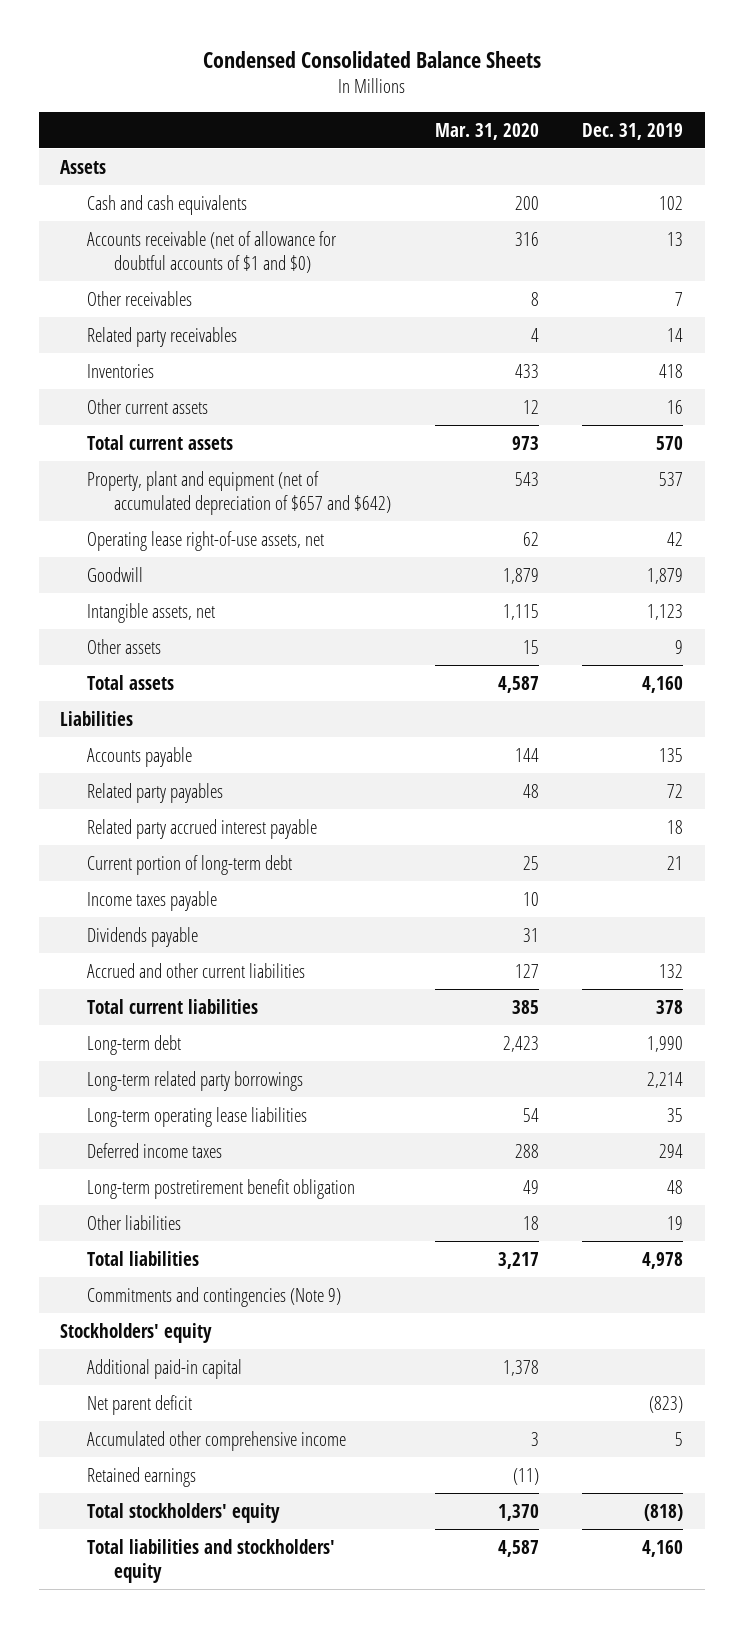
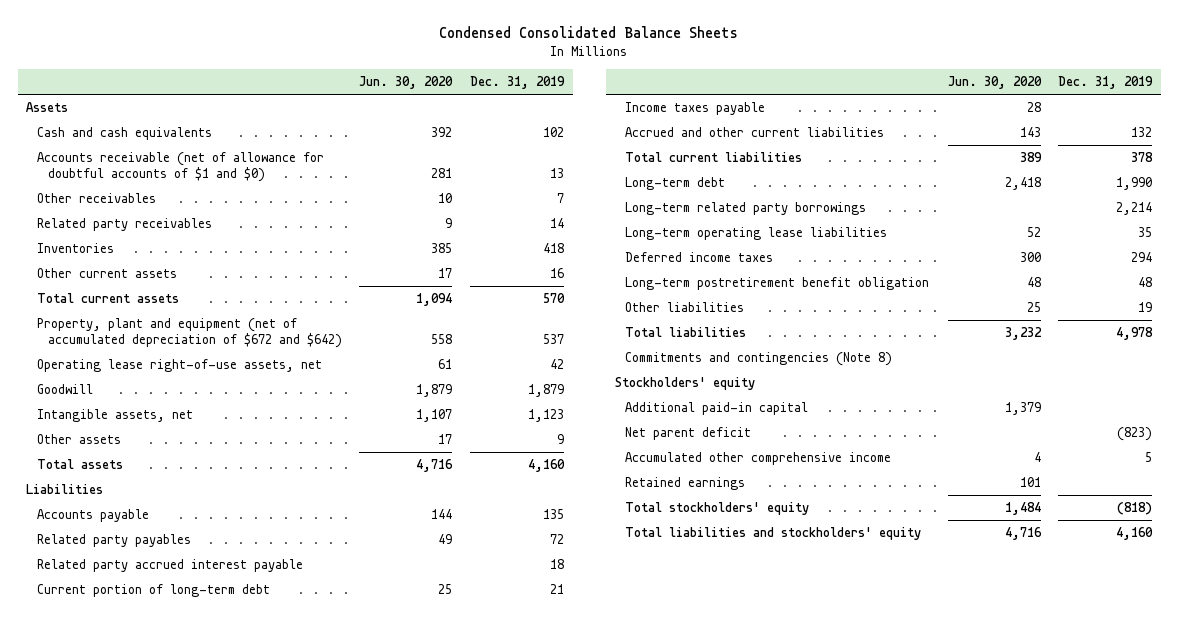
- | Mar. 31, 2020 | Dec. 31, 2019
+ | Jun. 30, 2020 | Dec. 31, 2019
- Property, plant and equipment (net of accumulated depreciation of $657 and $642) | 543 | 537
+ Property, plant and equipment (net of accumulated depreciation of $672 and $642) | 558 | 537
- Dividends payable | 31 |
- Commitments and contingencies (Note 9)
+ Commitments and contingencies (Note 8)

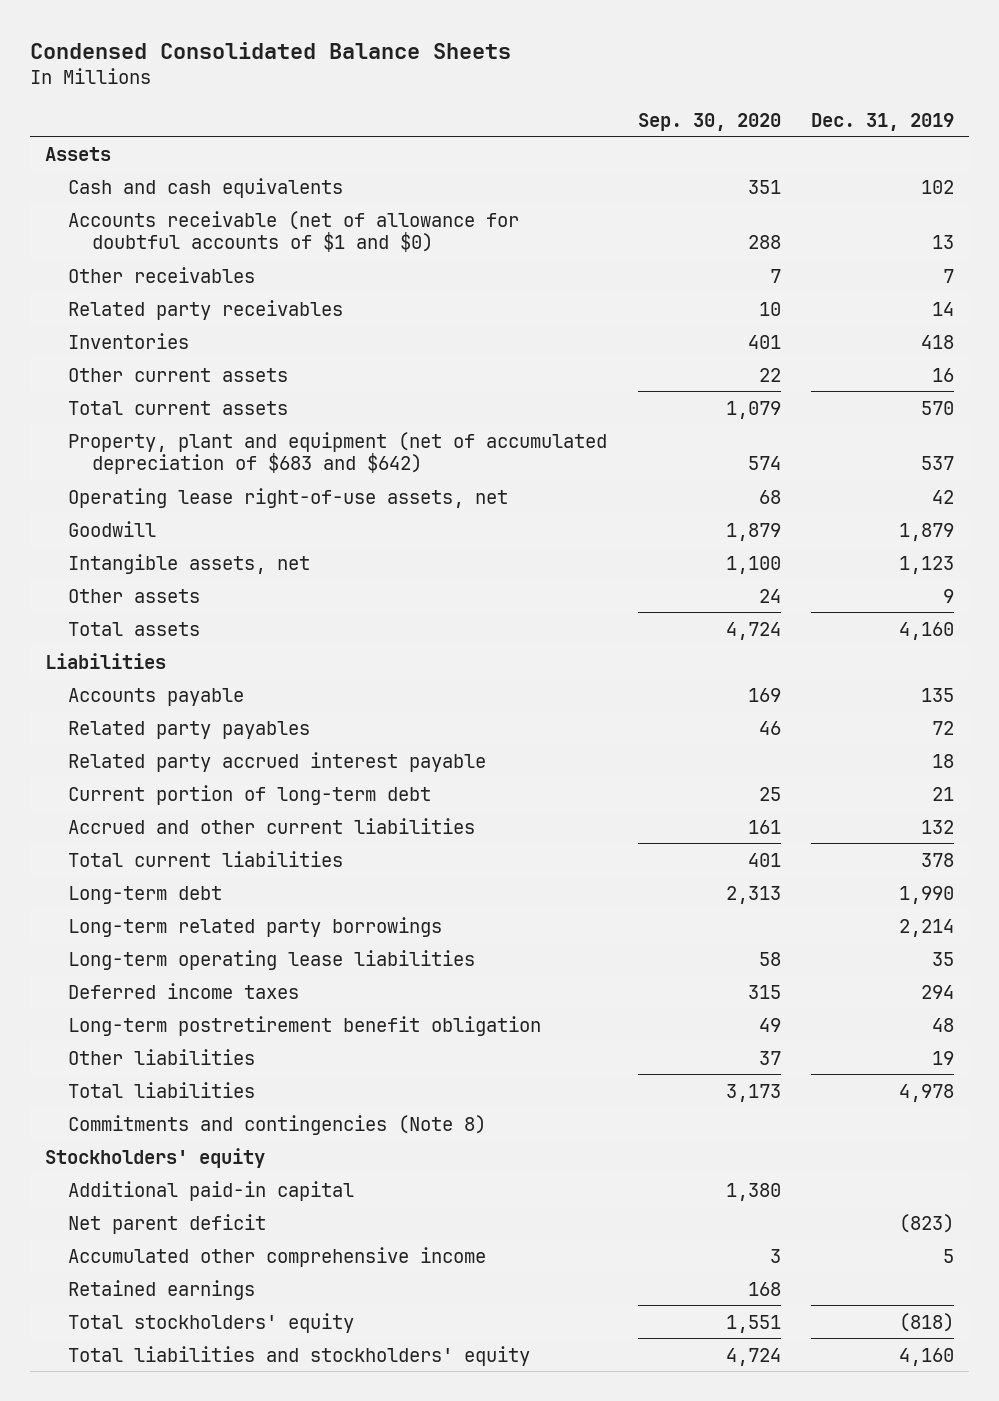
- | Jun. 30, 2020 | Dec. 31, 2019
+ | Sep. 30, 2020 | Dec. 31, 2019
- Property, plant and equipment (net of accumulated depreciation of $672 and $642) | 558 | 537
+ Property, plant and equipment (net of accumulated depreciation of $683 and $642) | 574 | 537
- Income taxes payable | 28 |

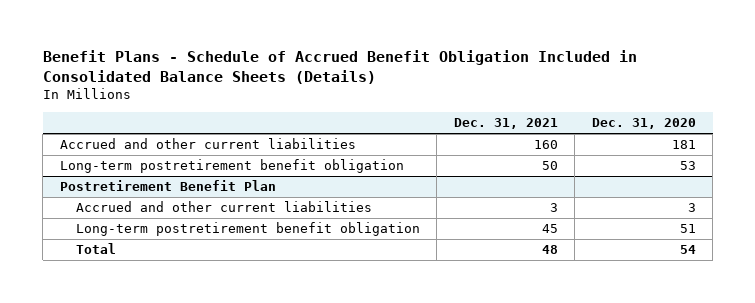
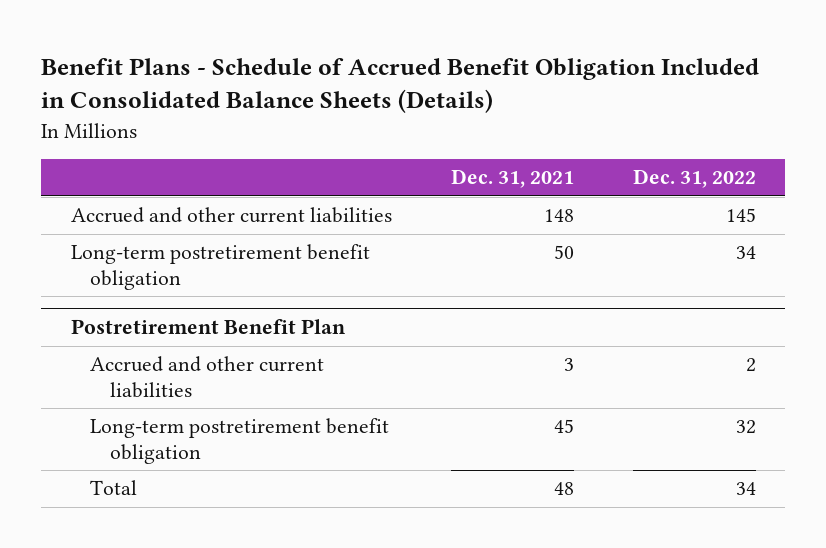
- | Dec. 31, 2021 | Dec. 31, 2020
+ | Dec. 31, 2021 | Dec. 31, 2022
- Accrued and other current liabilities | 160 | 181
+ Accrued and other current liabilities | 148 | 145

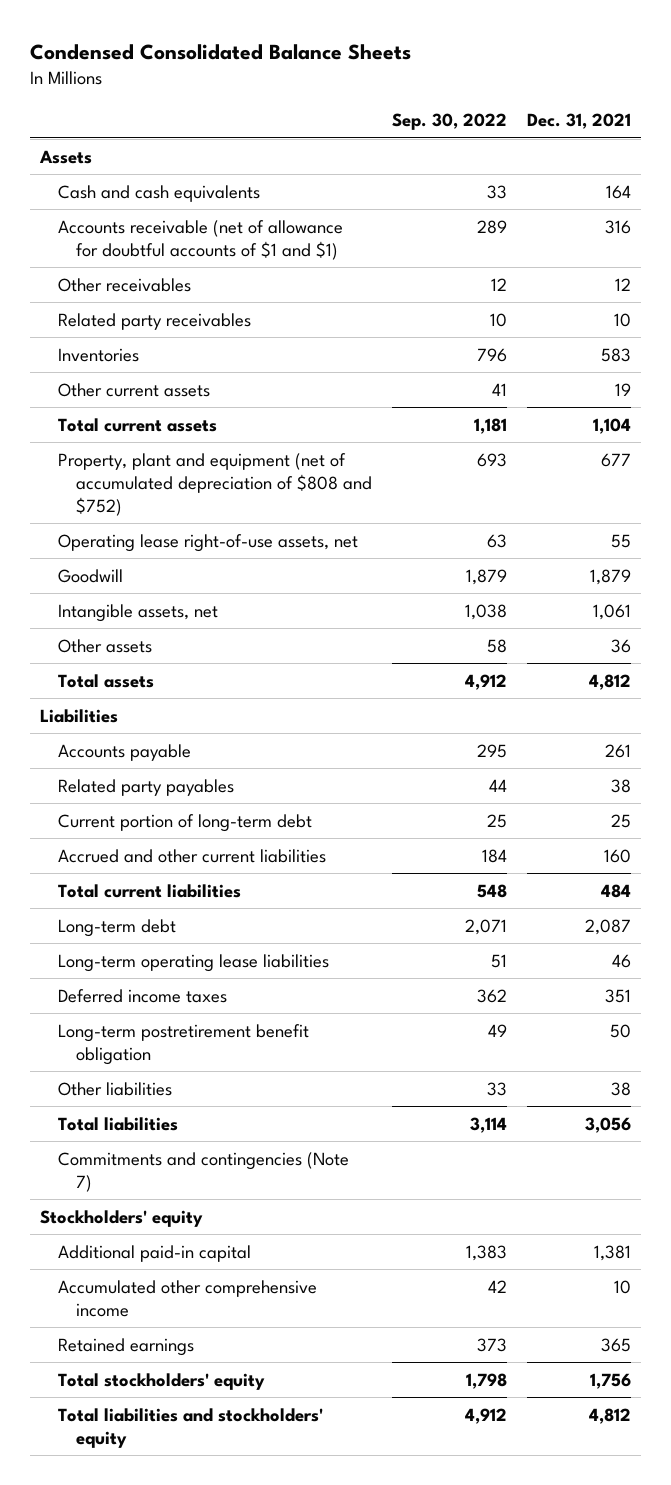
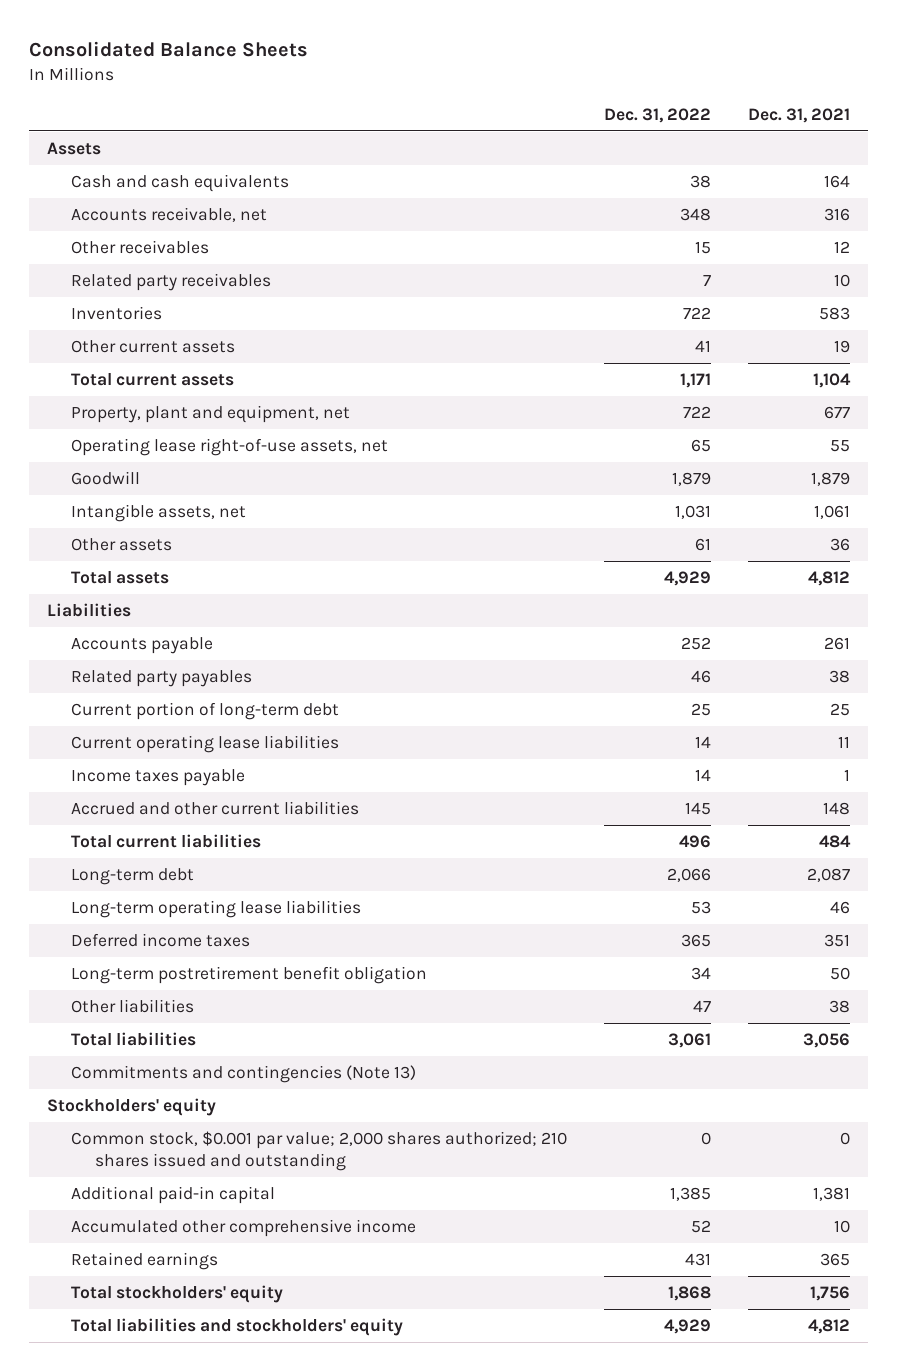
- Condensed Consolidated Balance Sheets
+ Consolidated Balance Sheets
- | Sep. 30, 2022 | Dec. 31, 2021
+ | Dec. 31, 2022 | Dec. 31, 2021
- Accounts receivable (net of allowance for doubtful accounts of $1 and $1) | 289 | 316
+ Accounts receivable, net | 348 | 316
- Property, plant and equipment (net of accumulated depreciation of $808 and $752) | 693 | 677
+ Property, plant and equipment, net | 722 | 677
- Accrued and other current liabilities | 184 | 160
+ Current operating lease liabilities | 14 | 11
+ Income taxes payable | 14 | 1
+ Accrued and other current liabilities | 145 | 148
- Commitments and contingencies (Note 7)
+ Commitments and contingencies (Note 13)
+ Common stock, $0.001 par value; 2,000 shares authorized; 210 shares issued and outstanding | 0 | 0

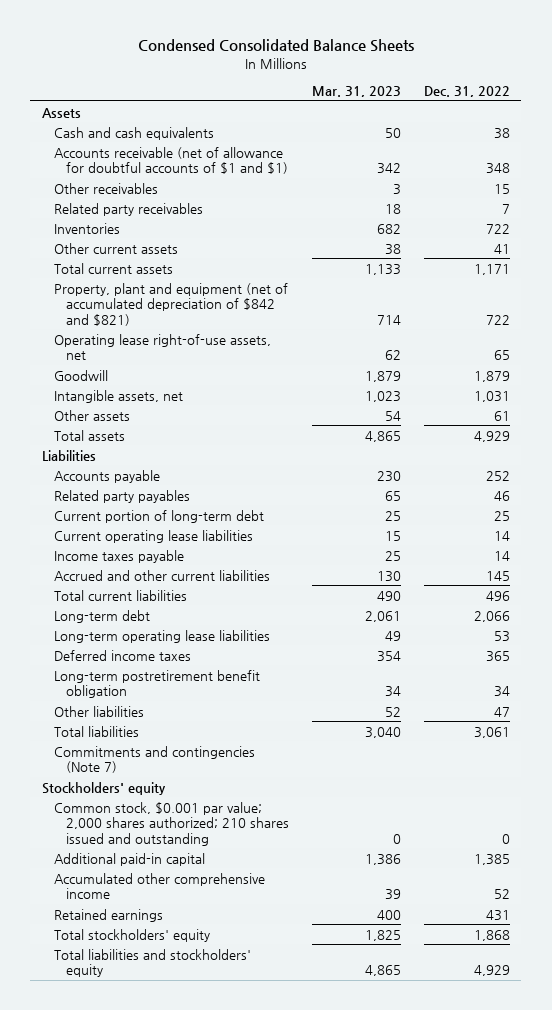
- Consolidated Balance Sheets
+ Condensed Consolidated Balance Sheets
- | Dec. 31, 2022 | Dec. 31, 2021
+ | Mar. 31, 2023 | Dec. 31, 2022
- Accounts receivable, net | 348 | 316
+ Accounts receivable (net of allowance for doubtful accounts of $1 and $1) | 342 | 348
- Property, plant and equipment, net | 722 | 677
+ Property, plant and equipment (net of accumulated depreciation of $842 and $821) | 714 | 722
- Commitments and contingencies (Note 13)
+ Commitments and contingencies (Note 7)

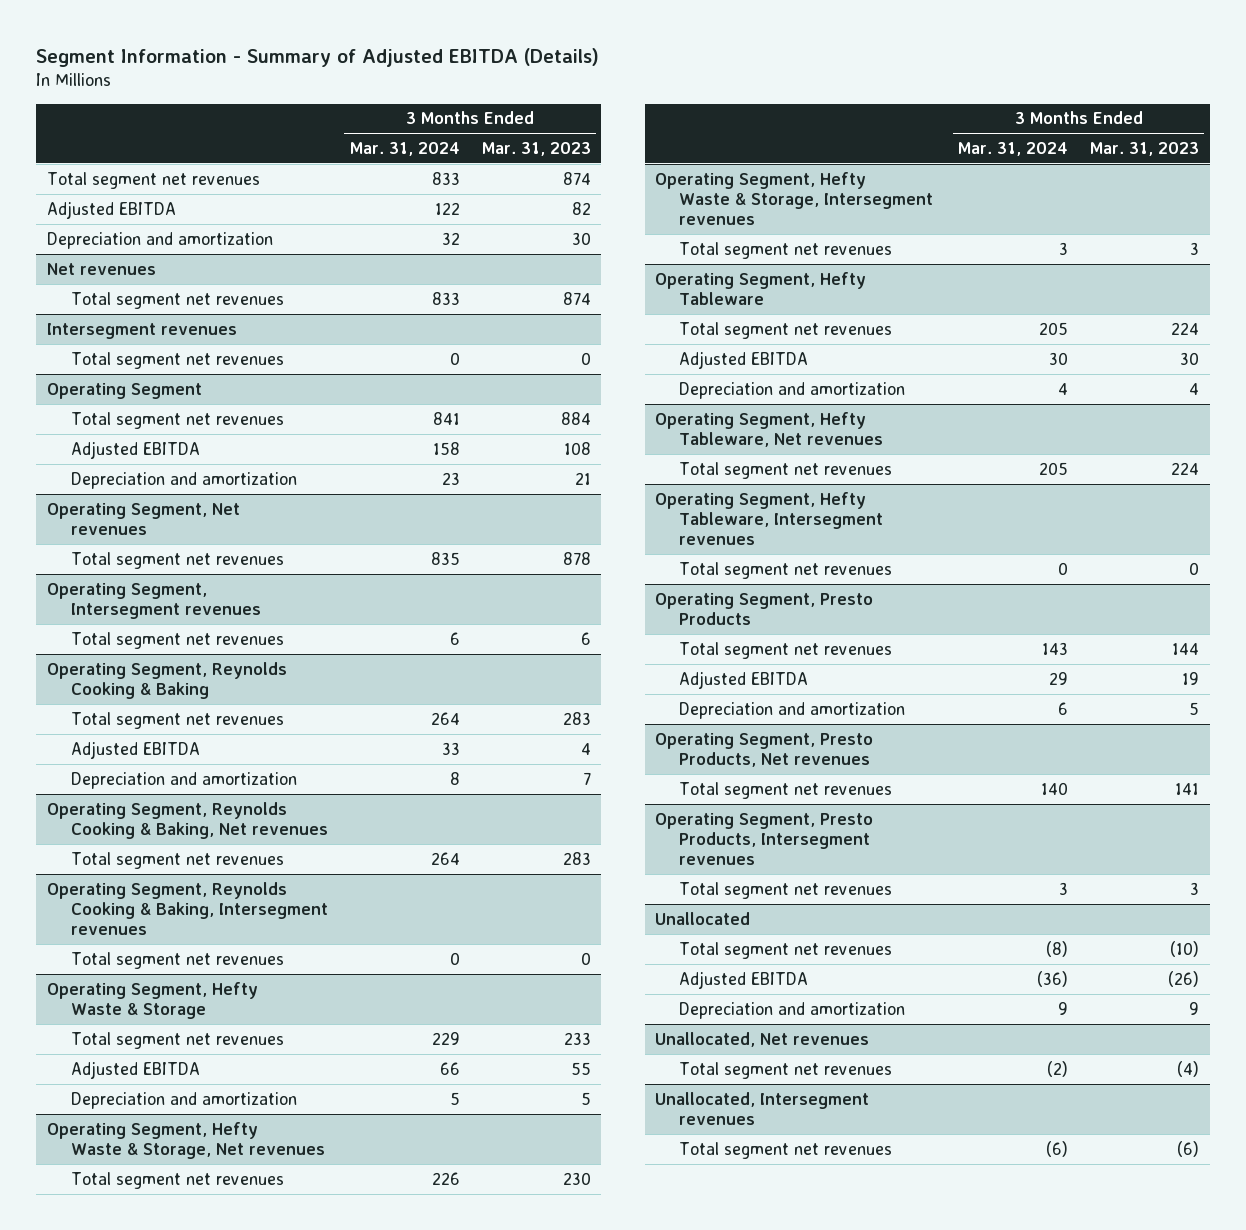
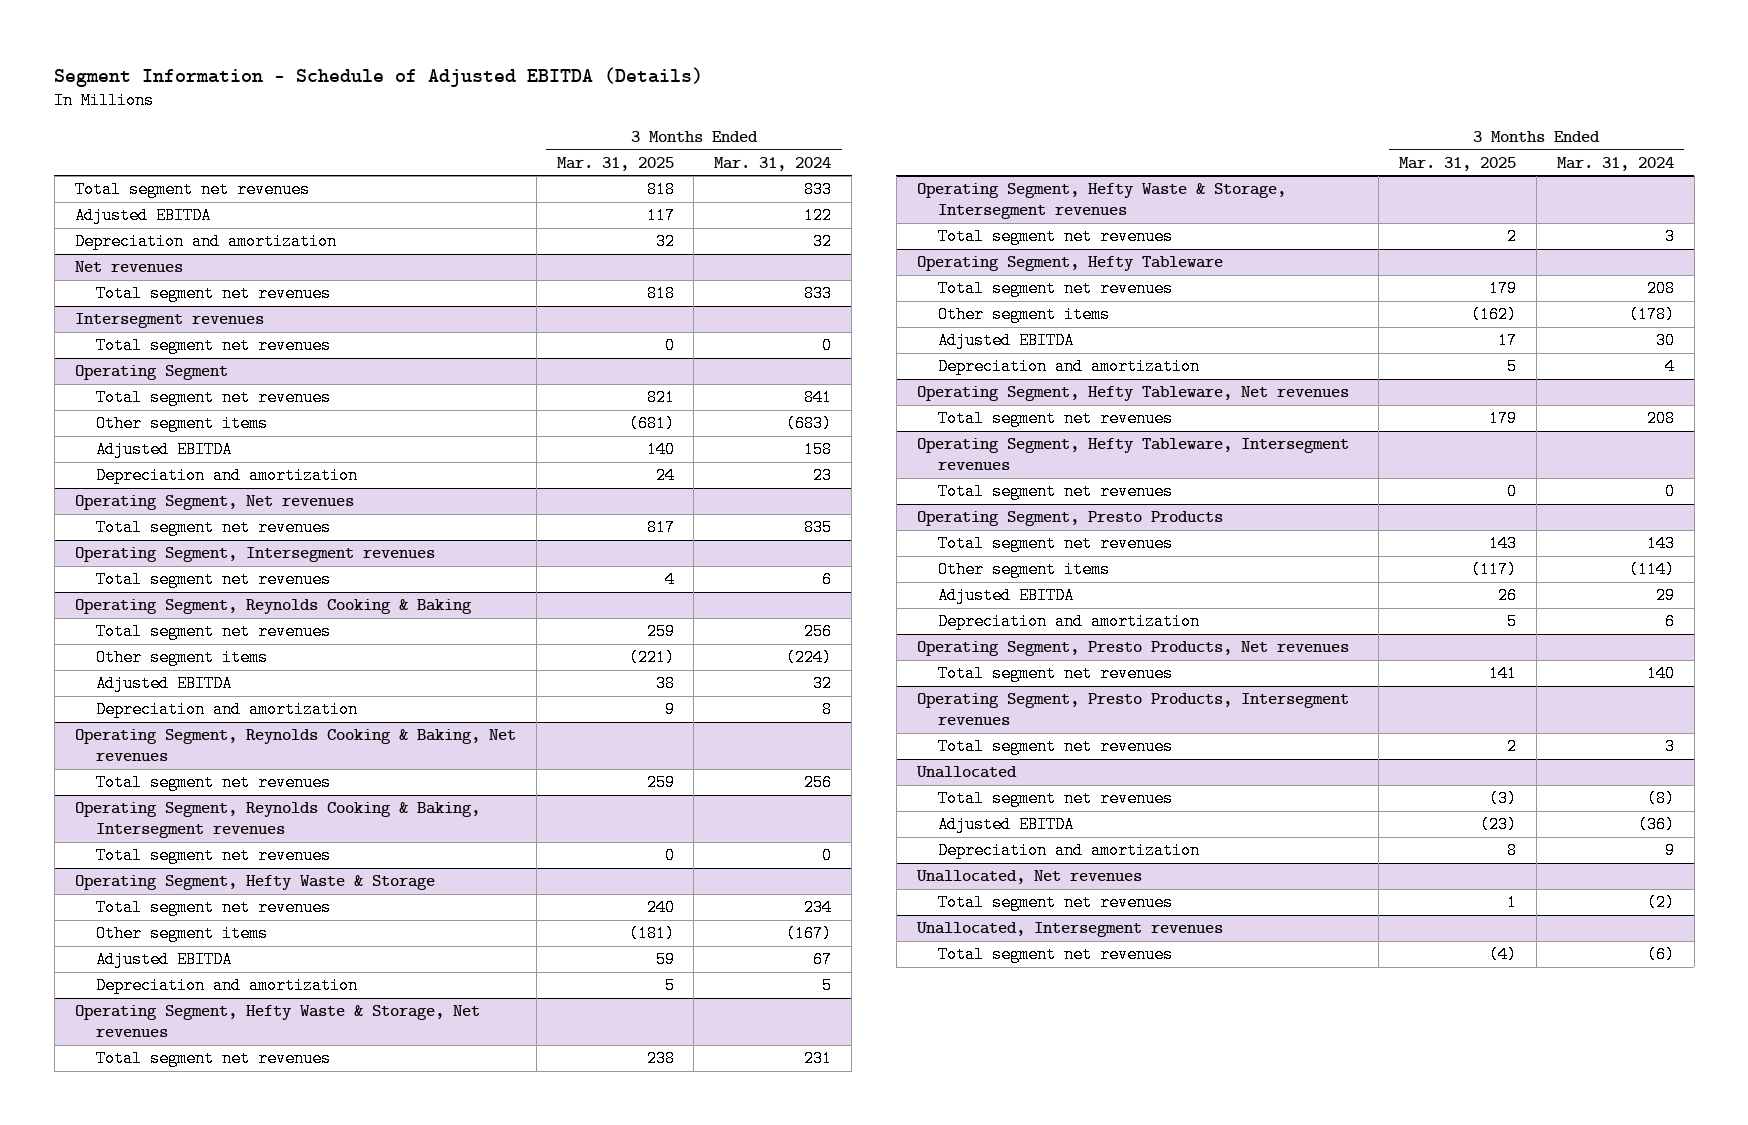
- Segment Information - Summary of Adjusted EBITDA (Details)
+ Segment Information - Schedule of Adjusted EBITDA (Details)
- | 3 Months Ended Mar. 31, 2024 | 3 Months Ended Mar. 31, 2023
+ | 3 Months Ended Mar. 31, 2025 | 3 Months Ended Mar. 31, 2024
@ Operating Segment
+ Other segment items | (681) | (683)
@ Operating Segment, Reynolds Cooking & Baking
- Total segment net revenues | 264 | 283
- Adjusted EBITDA | 33 | 4
+ Total segment net revenues | 259 | 256
+ Other segment items | (221) | (224)
+ Adjusted EBITDA | 38 | 32
@ Operating Segment, Reynolds Cooking & Baking, Net revenues
- Total segment net revenues | 264 | 283
+ Total segment net revenues | 259 | 256
@ Operating Segment, Hefty Waste & Storage
- Total segment net revenues | 229 | 233
- Adjusted EBITDA | 66 | 55
+ Total segment net revenues | 240 | 234
+ Other segment items | (181) | (167)
+ Adjusted EBITDA | 59 | 67
@ Operating Segment, Hefty Waste & Storage, Net revenues
- Total segment net revenues | 226 | 230
+ Total segment net revenues | 238 | 231
@ Operating Segment, Hefty Tableware
- Total segment net revenues | 205 | 224
+ Total segment net revenues | 179 | 208
+ Other segment items | (162) | (178)
@ Operating Segment, Hefty Tableware, Net revenues
- Total segment net revenues | 205 | 224
+ Total segment net revenues | 179 | 208
@ Operating Segment, Presto Products
+ Other segment items | (117) | (114)

